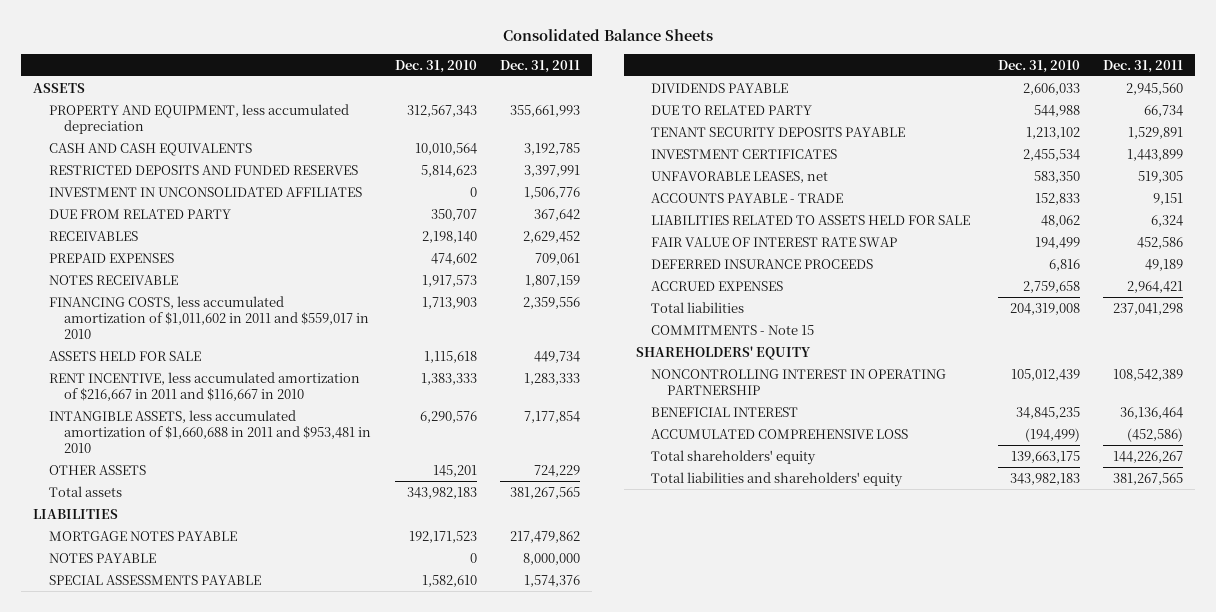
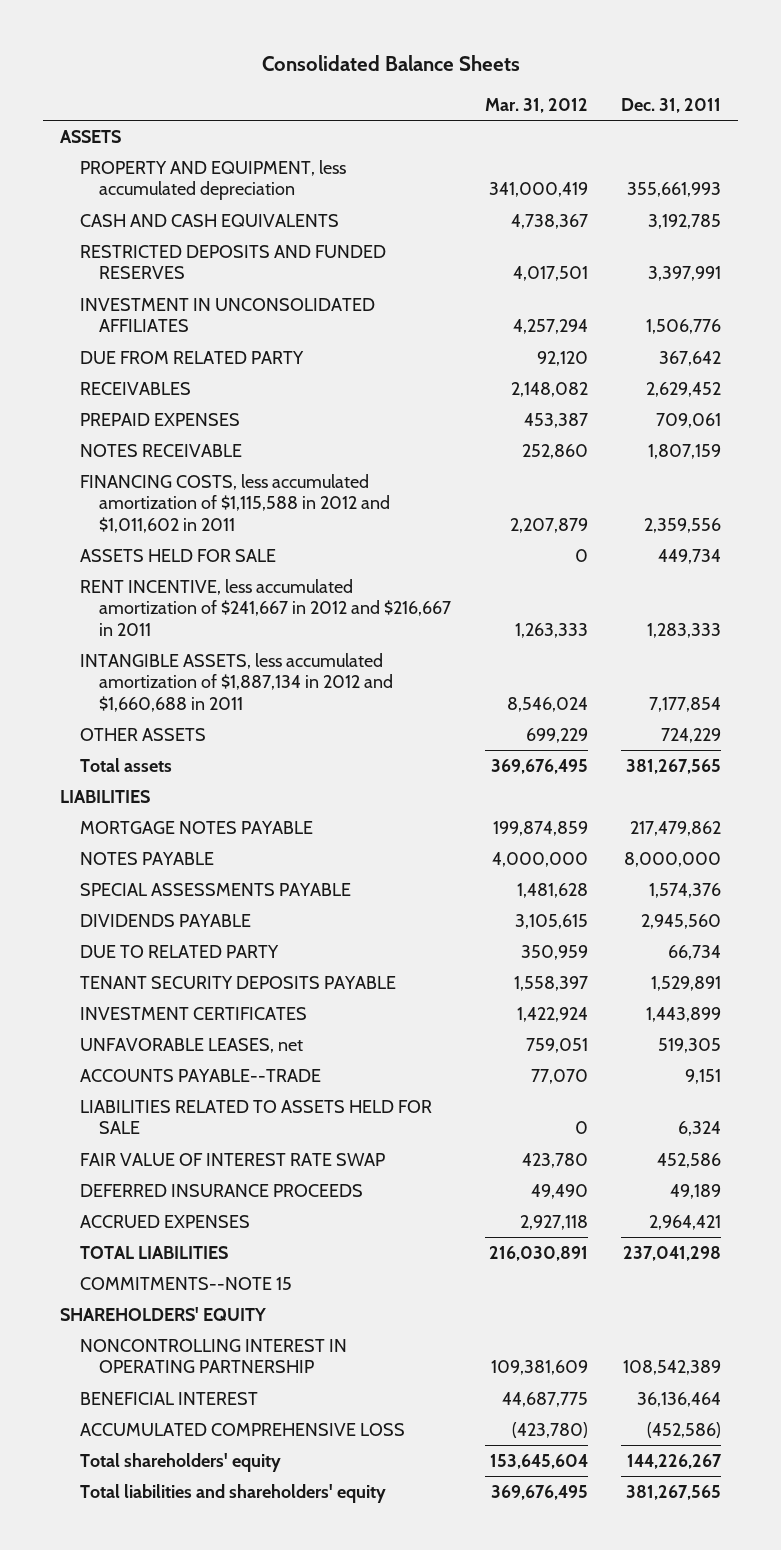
- | Dec. 31, 2010 | Dec. 31, 2011
+ | Mar. 31, 2012 | Dec. 31, 2011
- FINANCING COSTS, less accumulated amortization of $1,011,602 in 2011 and $559,017 in 2010 | 1,713,903 | 2,359,556
+ FINANCING COSTS, less accumulated amortization of $1,115,588 in 2012 and $1,011,602 in 2011 | 2,207,879 | 2,359,556
- RENT INCENTIVE, less accumulated amortization of $216,667 in 2011 and $116,667 in 2010 | 1,383,333 | 1,283,333
- INTANGIBLE ASSETS, less accumulated amortization of $1,660,688 in 2011 and $953,481 in 2010 | 6,290,576 | 7,177,854
+ RENT INCENTIVE, less accumulated amortization of $241,667 in 2012 and $216,667 in 2011 | 1,263,333 | 1,283,333
+ INTANGIBLE ASSETS, less accumulated amortization of $1,887,134 in 2012 and $1,660,688 in 2011 | 8,546,024 | 7,177,854
- ACCOUNTS PAYABLE - TRADE | 152,833 | 9,151
+ ACCOUNTS PAYABLE--TRADE | 77,070 | 9,151
- Total liabilities | 204,319,008 | 237,041,298
- COMMITMENTS - Note 15
+ TOTAL LIABILITIES | 216,030,891 | 237,041,298
+ COMMITMENTS--NOTE 15

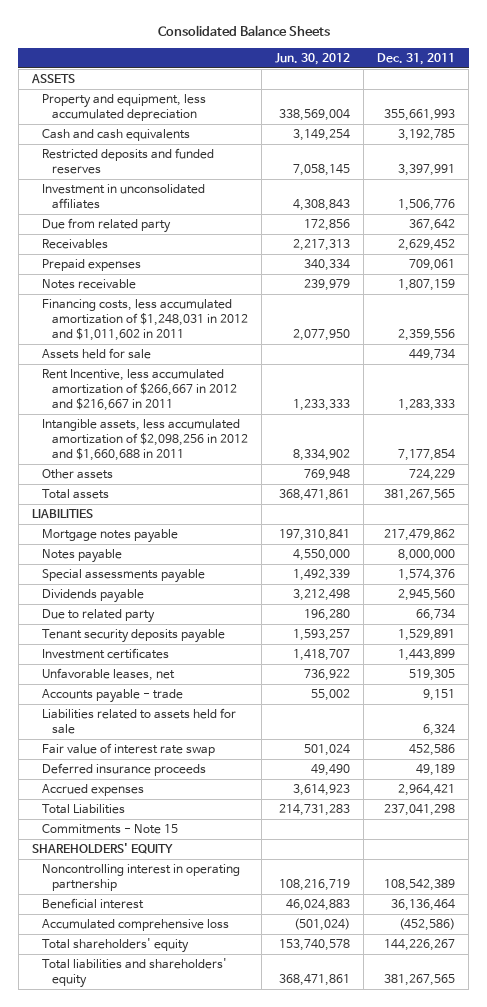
- | Mar. 31, 2012 | Dec. 31, 2011
+ | Jun. 30, 2012 | Dec. 31, 2011
- PROPERTY AND EQUIPMENT, less accumulated depreciation | 341,000,419 | 355,661,993
- CASH AND CASH EQUIVALENTS | 4,738,367 | 3,192,785
- RESTRICTED DEPOSITS AND FUNDED RESERVES | 4,017,501 | 3,397,991
- INVESTMENT IN UNCONSOLIDATED AFFILIATES | 4,257,294 | 1,506,776
- DUE FROM RELATED PARTY | 92,120 | 367,642
- RECEIVABLES | 2,148,082 | 2,629,452
- PREPAID EXPENSES | 453,387 | 709,061
- NOTES RECEIVABLE | 252,860 | 1,807,159
- FINANCING COSTS, less accumulated amortization of $1,115,588 in 2012 and $1,011,602 in 2011 | 2,207,879 | 2,359,556
- ASSETS HELD FOR SALE | 0 | 449,734
- RENT INCENTIVE, less accumulated amortization of $241,667 in 2012 and $216,667 in 2011 | 1,263,333 | 1,283,333
- INTANGIBLE ASSETS, less accumulated amortization of $1,887,134 in 2012 and $1,660,688 in 2011 | 8,546,024 | 7,177,854
- OTHER ASSETS | 699,229 | 724,229
+ Property and equipment, less accumulated depreciation | 338,569,004 | 355,661,993
+ Cash and cash equivalents | 3,149,254 | 3,192,785
+ Restricted deposits and funded reserves | 7,058,145 | 3,397,991
+ Investment in unconsolidated affiliates | 4,308,843 | 1,506,776
+ Due from related party | 172,856 | 367,642
+ Receivables | 2,217,313 | 2,629,452
+ Prepaid expenses | 340,334 | 709,061
+ Notes receivable | 239,979 | 1,807,159
+ Financing costs, less accumulated amortization of $1,248,031 in 2012 and $1,011,602 in 2011 | 2,077,950 | 2,359,556
+ Assets held for sale | | 449,734
+ Rent Incentive, less accumulated amortization of $266,667 in 2012 and $216,667 in 2011 | 1,233,333 | 1,283,333
+ Intangible assets, less accumulated amortization of $2,098,256 in 2012 and $1,660,688 in 2011 | 8,334,902 | 7,177,854
+ Other assets | 769,948 | 724,229
- MORTGAGE NOTES PAYABLE | 199,874,859 | 217,479,862
- NOTES PAYABLE | 4,000,000 | 8,000,000
- SPECIAL ASSESSMENTS PAYABLE | 1,481,628 | 1,574,376
- DIVIDENDS PAYABLE | 3,105,615 | 2,945,560
- DUE TO RELATED PARTY | 350,959 | 66,734
- TENANT SECURITY DEPOSITS PAYABLE | 1,558,397 | 1,529,891
- INVESTMENT CERTIFICATES | 1,422,924 | 1,443,899
- UNFAVORABLE LEASES, net | 759,051 | 519,305
- ACCOUNTS PAYABLE--TRADE | 77,070 | 9,151
- LIABILITIES RELATED TO ASSETS HELD FOR SALE | 0 | 6,324
- FAIR VALUE OF INTEREST RATE SWAP | 423,780 | 452,586
- DEFERRED INSURANCE PROCEEDS | 49,490 | 49,189
- ACCRUED EXPENSES | 2,927,118 | 2,964,421
- TOTAL LIABILITIES | 216,030,891 | 237,041,298
- COMMITMENTS--NOTE 15
+ Mortgage notes payable | 197,310,841 | 217,479,862
+ Notes payable | 4,550,000 | 8,000,000
+ Special assessments payable | 1,492,339 | 1,574,376
+ Dividends payable | 3,212,498 | 2,945,560
+ Due to related party | 196,280 | 66,734
+ Tenant security deposits payable | 1,593,257 | 1,529,891
+ Investment certificates | 1,418,707 | 1,443,899
+ Unfavorable leases, net | 736,922 | 519,305
+ Accounts payable - trade | 55,002 | 9,151
+ Liabilities related to assets held for sale | | 6,324
+ Fair value of interest rate swap | 501,024 | 452,586
+ Deferred insurance proceeds | 49,490 | 49,189
+ Accrued expenses | 3,614,923 | 2,964,421
+ Total Liabilities | 214,731,283 | 237,041,298
+ Commitments - Note 15
- NONCONTROLLING INTEREST IN OPERATING PARTNERSHIP | 109,381,609 | 108,542,389
- BENEFICIAL INTEREST | 44,687,775 | 36,136,464
- ACCUMULATED COMPREHENSIVE LOSS | (423,780) | (452,586)
+ Noncontrolling interest in operating partnership | 108,216,719 | 108,542,389
+ Beneficial interest | 46,024,883 | 36,136,464
+ Accumulated comprehensive loss | (501,024) | (452,586)

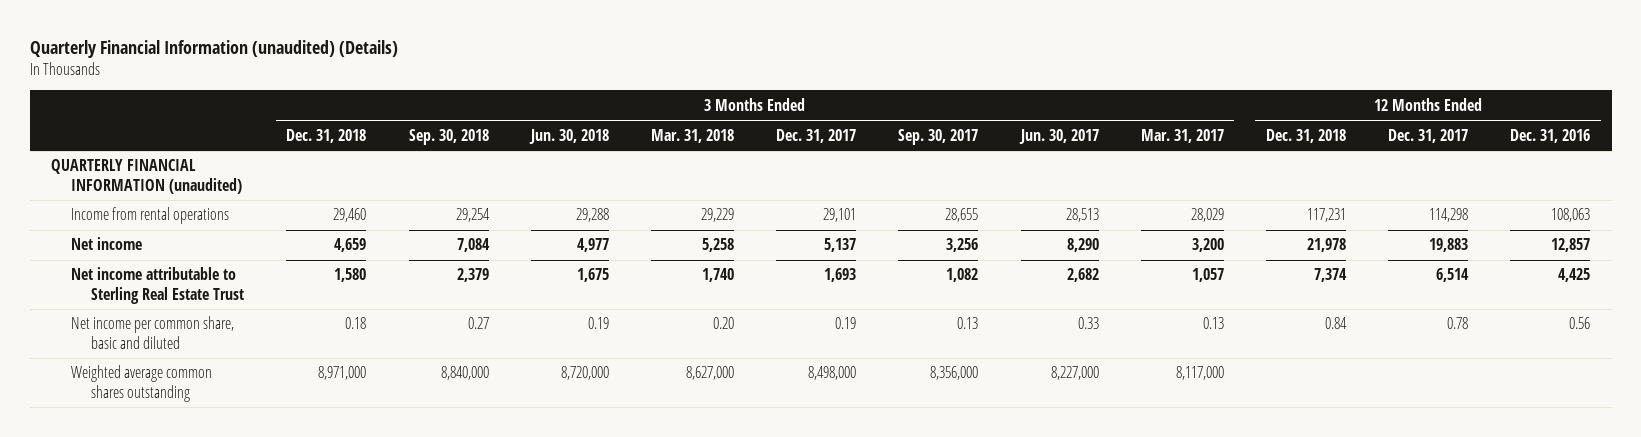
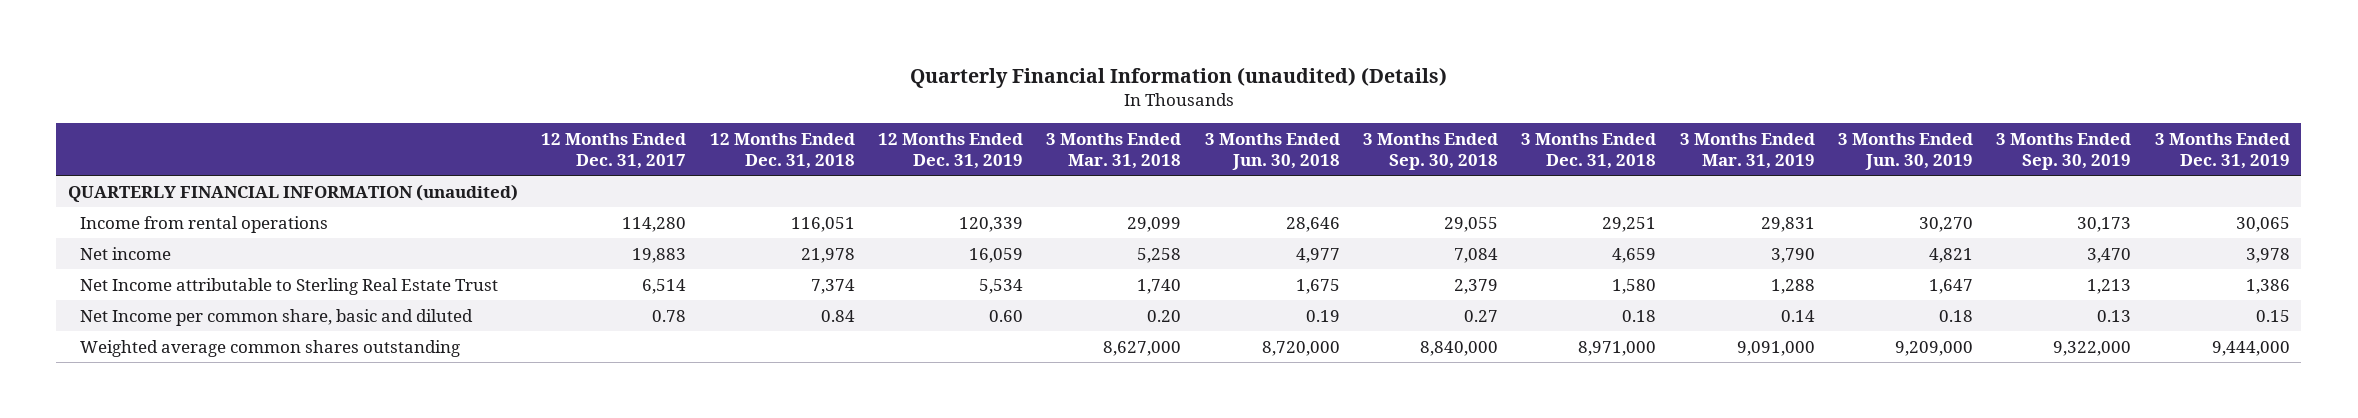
- | 3 Months Ended Dec. 31, 2018 | 3 Months Ended Sep. 30, 2018 | 3 Months Ended Jun. 30, 2018 | 3 Months Ended Mar. 31, 2018 | 3 Months Ended Dec. 31, 2017 | 3 Months Ended Sep. 30, 2017 | 3 Months Ended Jun. 30, 2017 | 3 Months Ended Mar. 31, 2017 | 12 Months Ended Dec. 31, 2018 | 12 Months Ended Dec. 31, 2017 | 12 Months Ended Dec. 31, 2016
+ | 12 Months Ended Dec. 31, 2017 | 12 Months Ended Dec. 31, 2018 | 12 Months Ended Dec. 31, 2019 | 3 Months Ended Mar. 31, 2018 | 3 Months Ended Jun. 30, 2018 | 3 Months Ended Sep. 30, 2018 | 3 Months Ended Dec. 31, 2018 | 3 Months Ended Mar. 31, 2019 | 3 Months Ended Jun. 30, 2019 | 3 Months Ended Sep. 30, 2019 | 3 Months Ended Dec. 31, 2019
- Income from rental operations | 29,460 | 29,254 | 29,288 | 29,229 | 29,101 | 28,655 | 28,513 | 28,029 | 117,231 | 114,298 | 108,063
+ Income from rental operations | 114,280 | 116,051 | 120,339 | 29,099 | 28,646 | 29,055 | 29,251 | 29,831 | 30,270 | 30,173 | 30,065
- Net income attributable to Sterling Real Estate Trust | 1,580 | 2,379 | 1,675 | 1,740 | 1,693 | 1,082 | 2,682 | 1,057 | 7,374 | 6,514 | 4,425
- Net income per common share, basic and diluted | 0.18 | 0.27 | 0.19 | 0.20 | 0.19 | 0.13 | 0.33 | 0.13 | 0.84 | 0.78 | 0.56
+ Net Income attributable to Sterling Real Estate Trust | 6,514 | 7,374 | 5,534 | 1,740 | 1,675 | 2,379 | 1,580 | 1,288 | 1,647 | 1,213 | 1,386
+ Net Income per common share, basic and diluted | 0.78 | 0.84 | 0.60 | 0.20 | 0.19 | 0.27 | 0.18 | 0.14 | 0.18 | 0.13 | 0.15

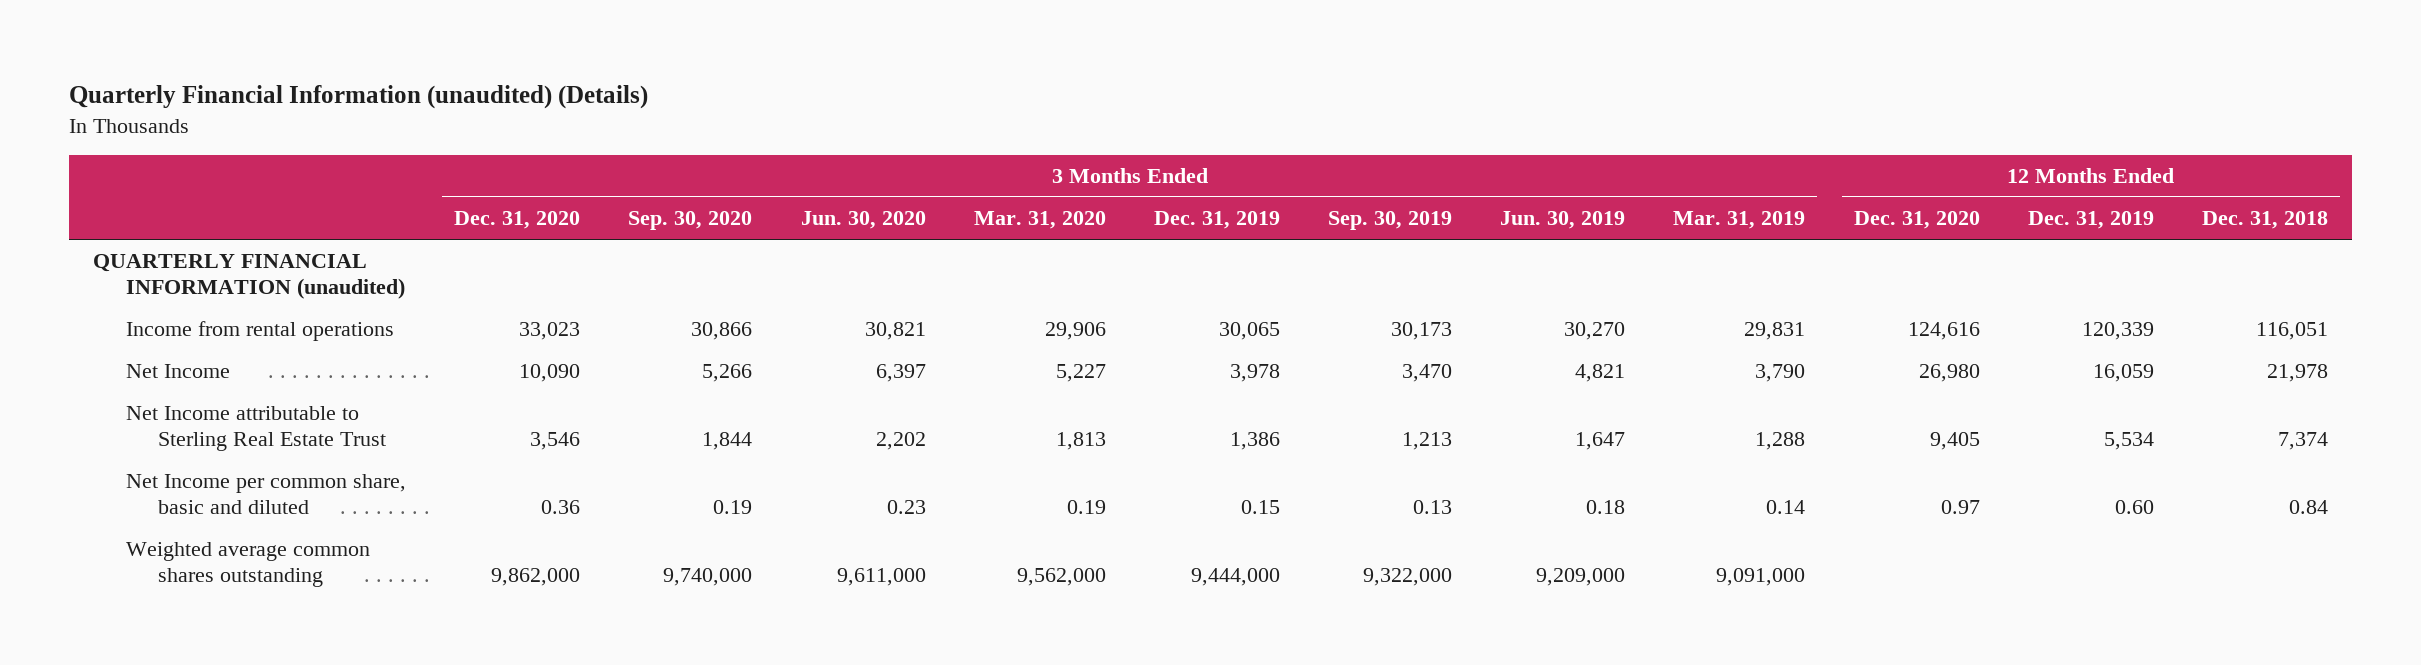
- | 12 Months Ended Dec. 31, 2017 | 12 Months Ended Dec. 31, 2018 | 12 Months Ended Dec. 31, 2019 | 3 Months Ended Mar. 31, 2018 | 3 Months Ended Jun. 30, 2018 | 3 Months Ended Sep. 30, 2018 | 3 Months Ended Dec. 31, 2018 | 3 Months Ended Mar. 31, 2019 | 3 Months Ended Jun. 30, 2019 | 3 Months Ended Sep. 30, 2019 | 3 Months Ended Dec. 31, 2019
+ | 3 Months Ended Dec. 31, 2020 | 3 Months Ended Sep. 30, 2020 | 3 Months Ended Jun. 30, 2020 | 3 Months Ended Mar. 31, 2020 | 3 Months Ended Dec. 31, 2019 | 3 Months Ended Sep. 30, 2019 | 3 Months Ended Jun. 30, 2019 | 3 Months Ended Mar. 31, 2019 | 12 Months Ended Dec. 31, 2020 | 12 Months Ended Dec. 31, 2019 | 12 Months Ended Dec. 31, 2018
- Net income | 19,883 | 21,978 | 16,059 | 5,258 | 4,977 | 7,084 | 4,659 | 3,790 | 4,821 | 3,470 | 3,978
+ Net Income | 10,090 | 5,266 | 6,397 | 5,227 | 3,978 | 3,470 | 4,821 | 3,790 | 26,980 | 16,059 | 21,978

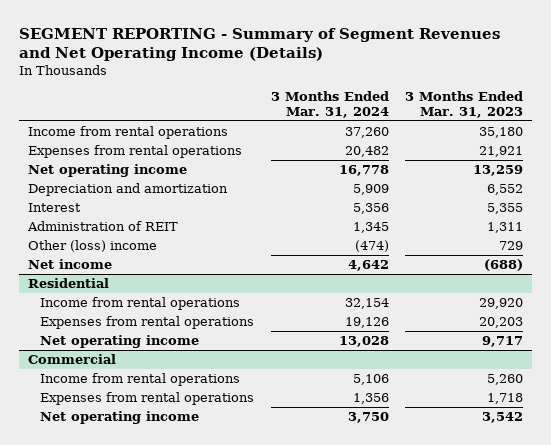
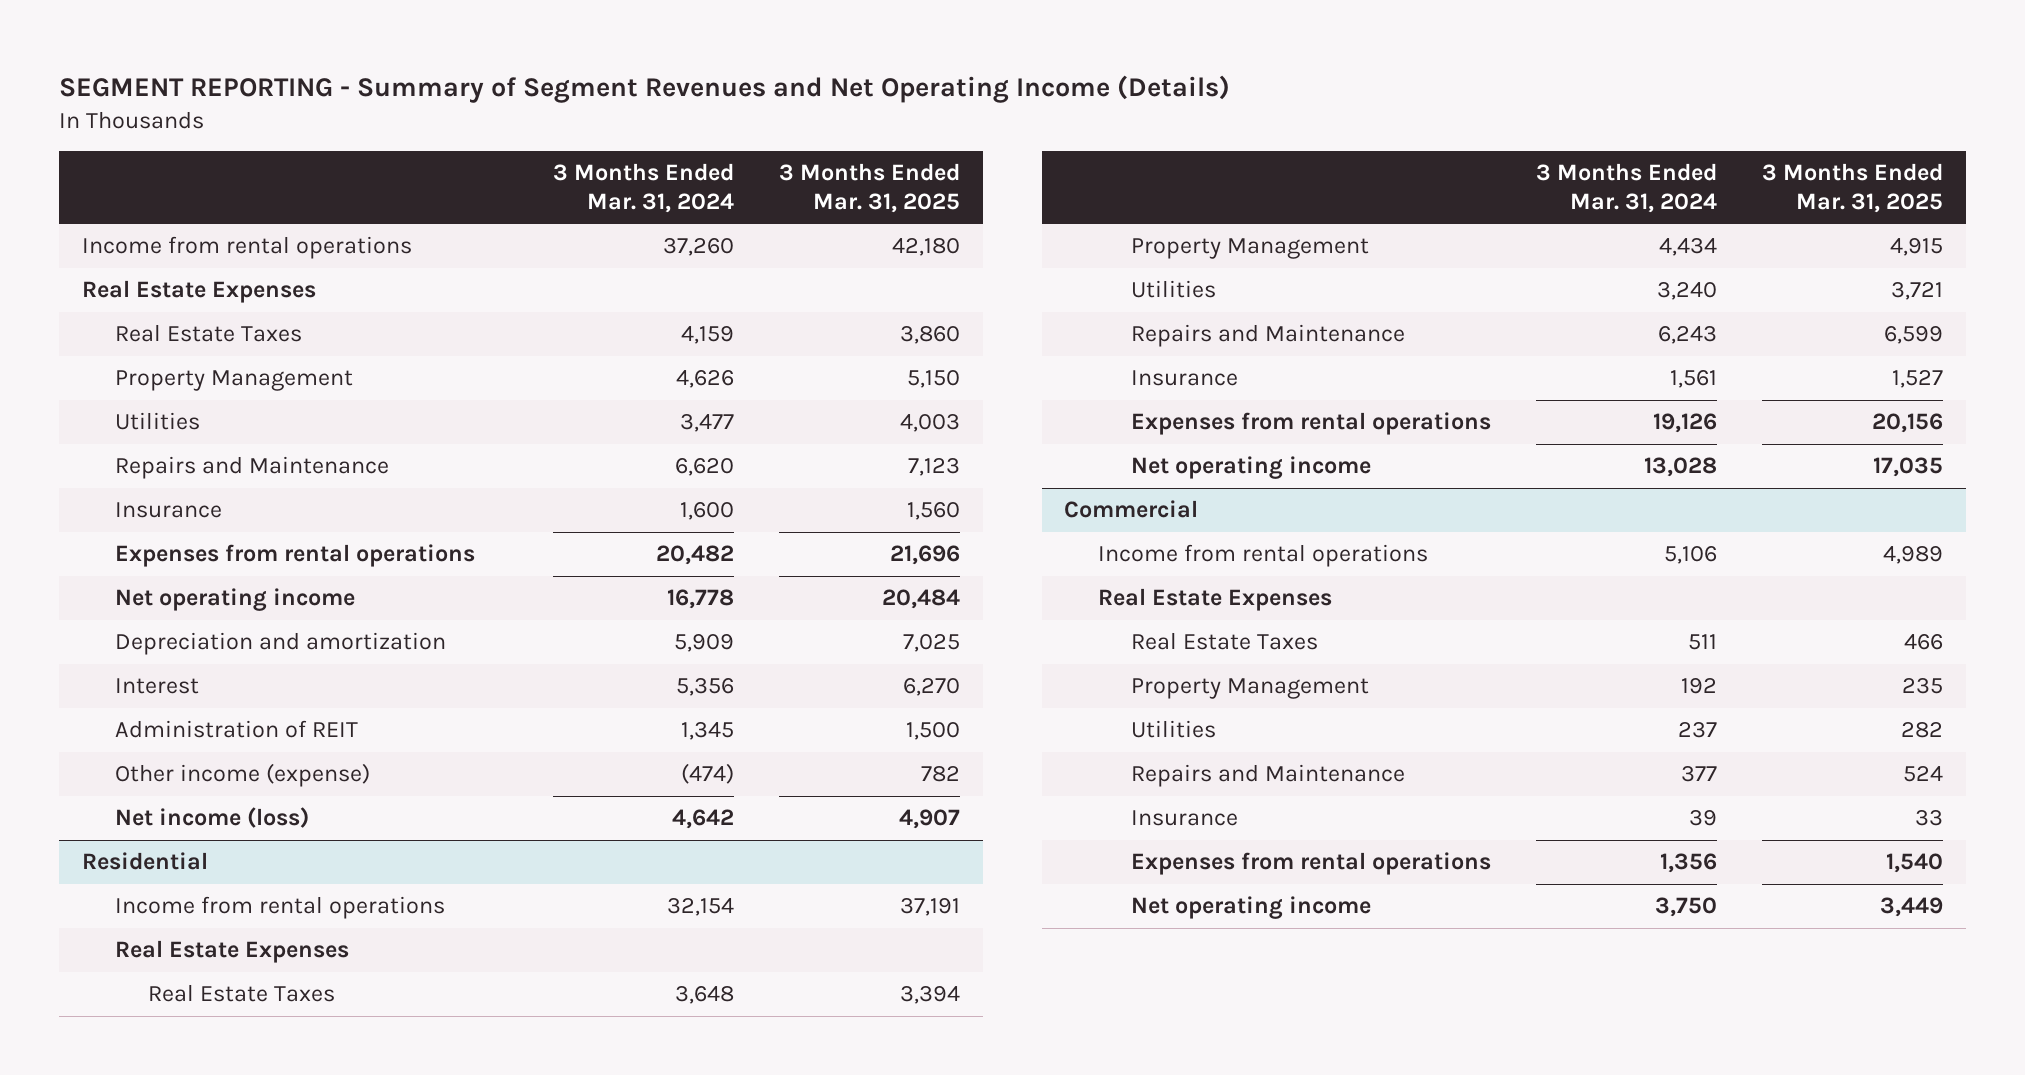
- | 3 Months Ended Mar. 31, 2024 | 3 Months Ended Mar. 31, 2023
+ | 3 Months Ended Mar. 31, 2024 | 3 Months Ended Mar. 31, 2025
+ Real Estate Expenses
+ Real Estate Taxes | 4,159 | 3,860
+ Property Management | 4,626 | 5,150
+ Utilities | 3,477 | 4,003
+ Repairs and Maintenance | 6,620 | 7,123
+ Insurance | 1,600 | 1,560
- Other (loss) income | (474) | 729
- Net income | 4,642 | (688)
+ Other income (expense) | (474) | 782
+ Net income (loss) | 4,642 | 4,907
@ Residential
+ Real Estate Expenses
+ Real Estate Taxes | 3,648 | 3,394
+ Property Management | 4,434 | 4,915
+ Utilities | 3,240 | 3,721
+ Repairs and Maintenance | 6,243 | 6,599
+ Insurance | 1,561 | 1,527
@ Commercial
+ Real Estate Expenses
+ Real Estate Taxes | 511 | 466
+ Property Management | 192 | 235
+ Utilities | 237 | 282
+ Repairs and Maintenance | 377 | 524
+ Insurance | 39 | 33

